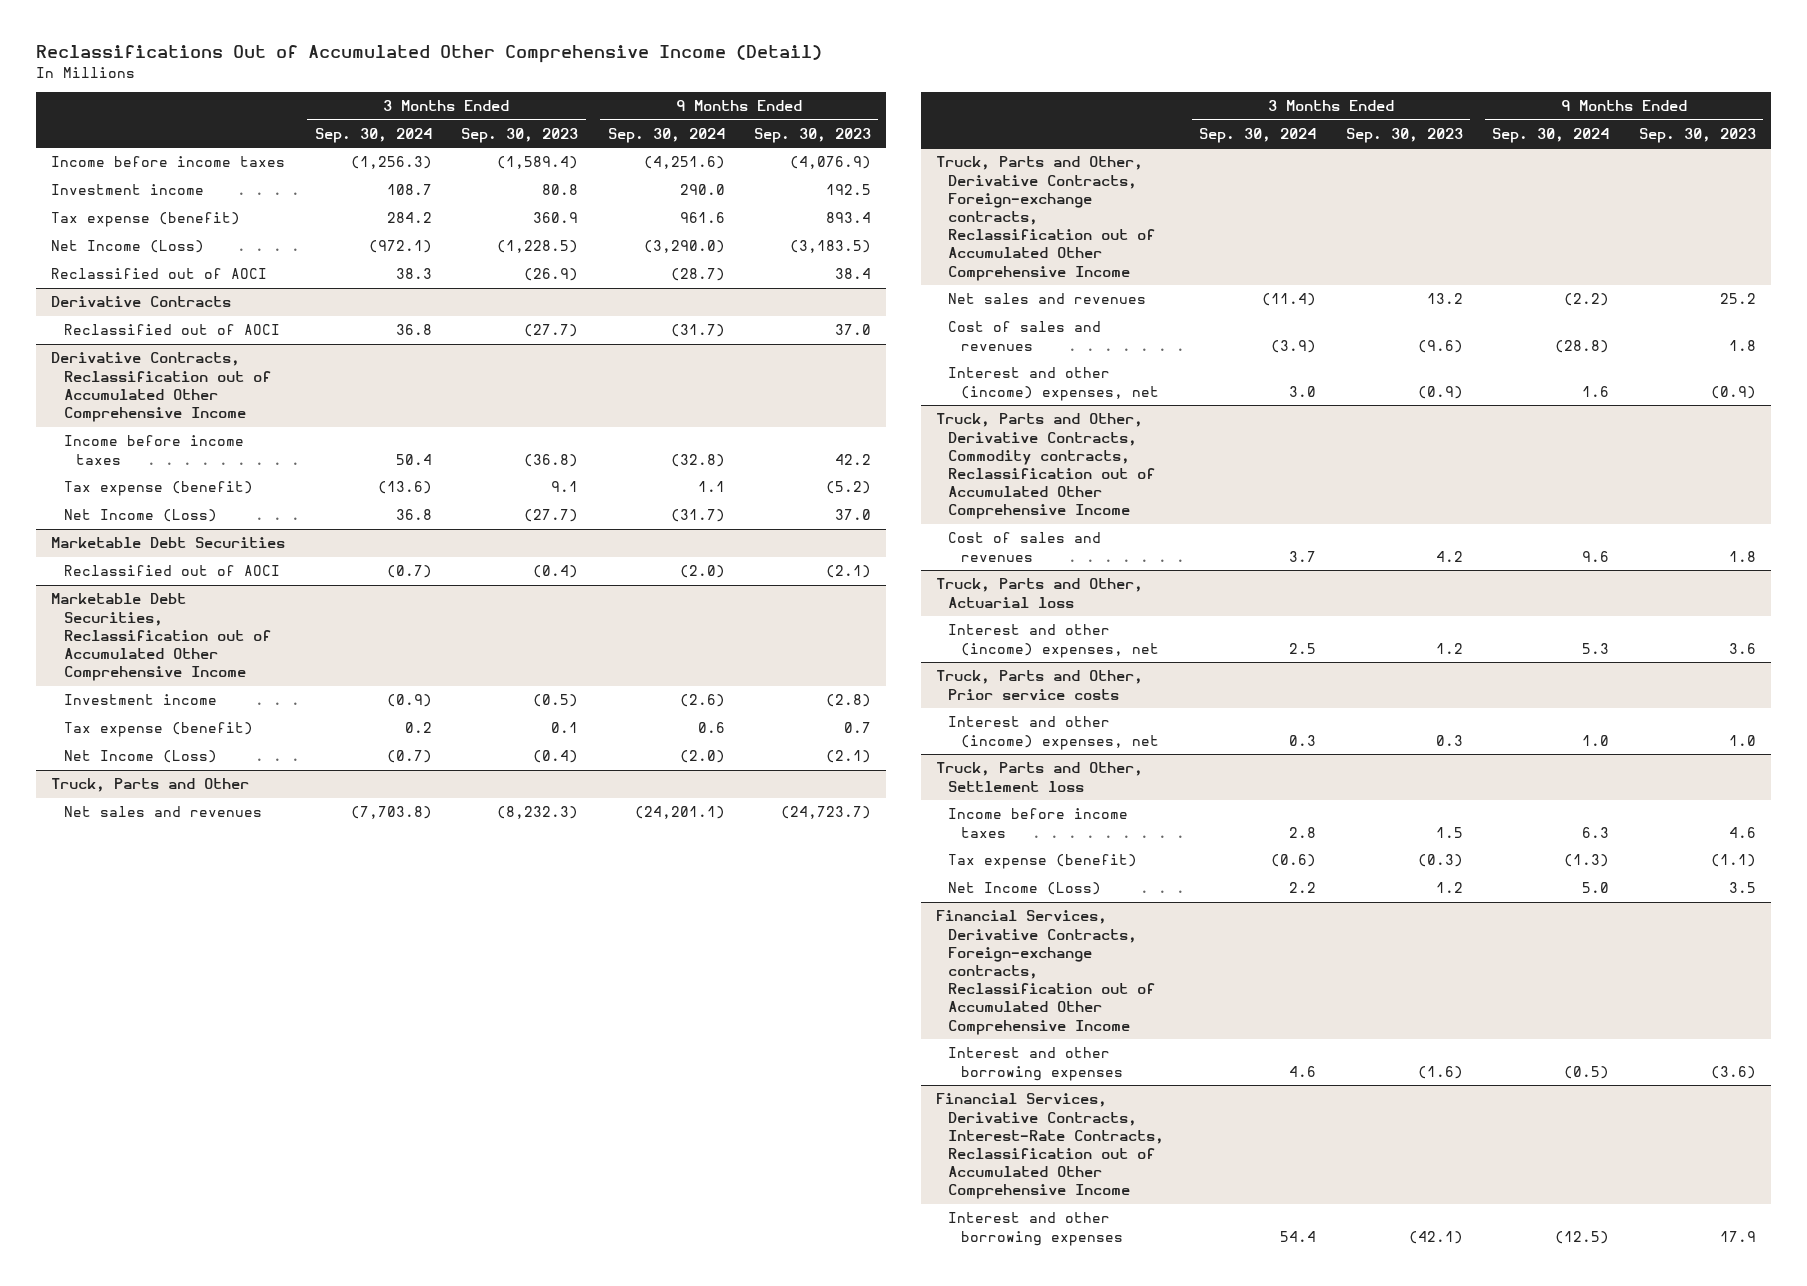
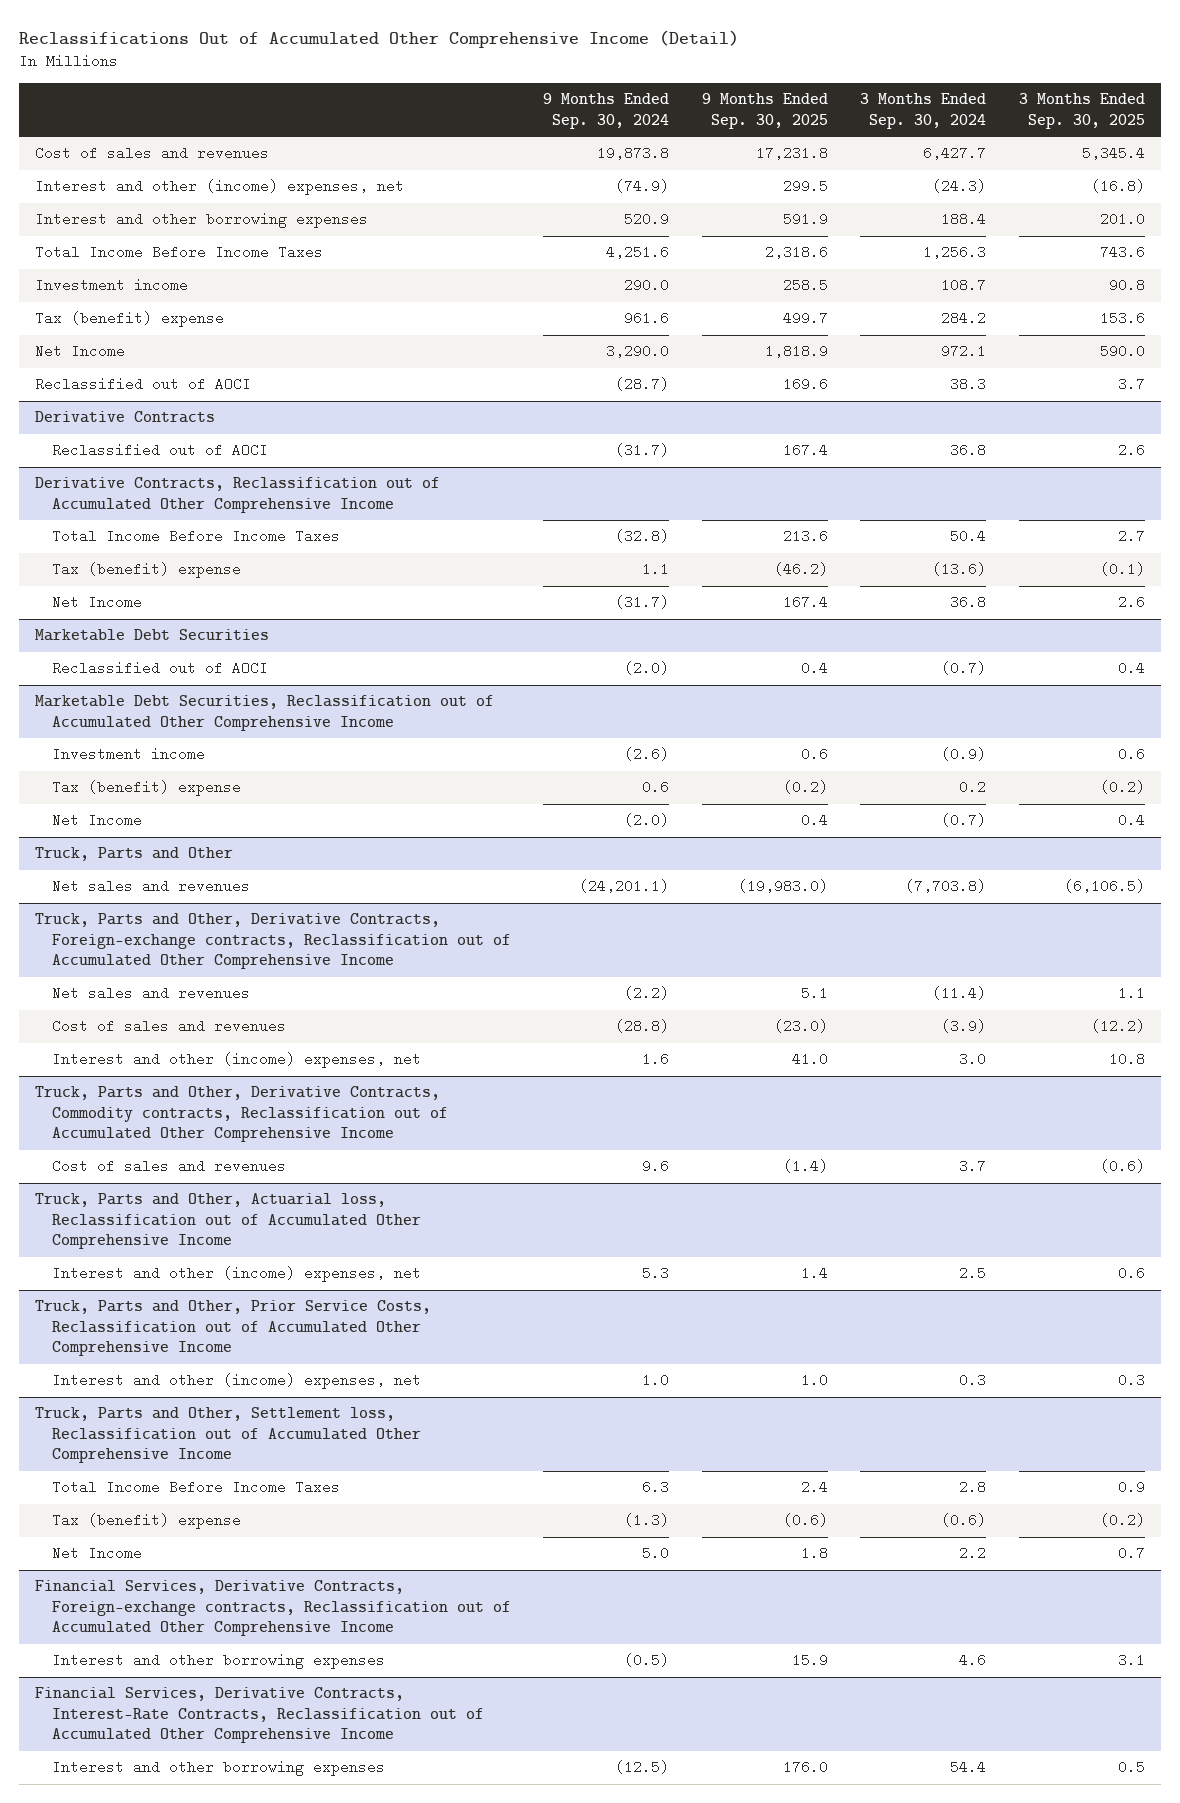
- | 3 Months Ended Sep. 30, 2024 | 3 Months Ended Sep. 30, 2023 | 9 Months Ended Sep. 30, 2024 | 9 Months Ended Sep. 30, 2023
+ | 9 Months Ended Sep. 30, 2024 | 9 Months Ended Sep. 30, 2025 | 3 Months Ended Sep. 30, 2024 | 3 Months Ended Sep. 30, 2025
- Income before income taxes | (1,256.3) | (1,589.4) | (4,251.6) | (4,076.9)
+ Cost of sales and revenues | 19,873.8 | 17,231.8 | 6,427.7 | 5,345.4
+ Interest and other (income) expenses, net | (74.9) | 299.5 | (24.3) | (16.8)
+ Interest and other borrowing expenses | 520.9 | 591.9 | 188.4 | 201.0
+ Total Income Before Income Taxes | 4,251.6 | 2,318.6 | 1,256.3 | 743.6
- Tax expense (benefit) | 284.2 | 360.9 | 961.6 | 893.4
- Net Income (Loss) | (972.1) | (1,228.5) | (3,290.0) | (3,183.5)
+ Tax (benefit) expense | 961.6 | 499.7 | 284.2 | 153.6
+ Net Income | 3,290.0 | 1,818.9 | 972.1 | 590.0
@ Derivative Contracts, Reclassification out of Accumulated Other Comprehensive Income
- Income before income taxes | 50.4 | (36.8) | (32.8) | 42.2
- Tax expense (benefit) | (13.6) | 9.1 | 1.1 | (5.2)
- Net Income (Loss) | 36.8 | (27.7) | (31.7) | 37.0
+ Total Income Before Income Taxes | (32.8) | 213.6 | 50.4 | 2.7
+ Tax (benefit) expense | 1.1 | (46.2) | (13.6) | (0.1)
+ Net Income | (31.7) | 167.4 | 36.8 | 2.6
@ Marketable Debt Securities, Reclassification out of Accumulated Other Comprehensive Income
- Tax expense (benefit) | 0.2 | 0.1 | 0.6 | 0.7
- Net Income (Loss) | (0.7) | (0.4) | (2.0) | (2.1)
+ Tax (benefit) expense | 0.6 | (0.2) | 0.2 | (0.2)
+ Net Income | (2.0) | 0.4 | (0.7) | 0.4
- Truck, Parts and Other, Actuarial loss
+ Truck, Parts and Other, Actuarial loss, Reclassification out of Accumulated Other Comprehensive Income
- Truck, Parts and Other, Prior service costs
+ Truck, Parts and Other, Prior Service Costs, Reclassification out of Accumulated Other Comprehensive Income
- Truck, Parts and Other, Settlement loss
- Income before income taxes | 2.8 | 1.5 | 6.3 | 4.6
- Tax expense (benefit) | (0.6) | (0.3) | (1.3) | (1.1)
- Net Income (Loss) | 2.2 | 1.2 | 5.0 | 3.5
+ Truck, Parts and Other, Settlement loss, Reclassification out of Accumulated Other Comprehensive Income
+ Total Income Before Income Taxes | 6.3 | 2.4 | 2.8 | 0.9
+ Tax (benefit) expense | (1.3) | (0.6) | (0.6) | (0.2)
+ Net Income | 5.0 | 1.8 | 2.2 | 0.7

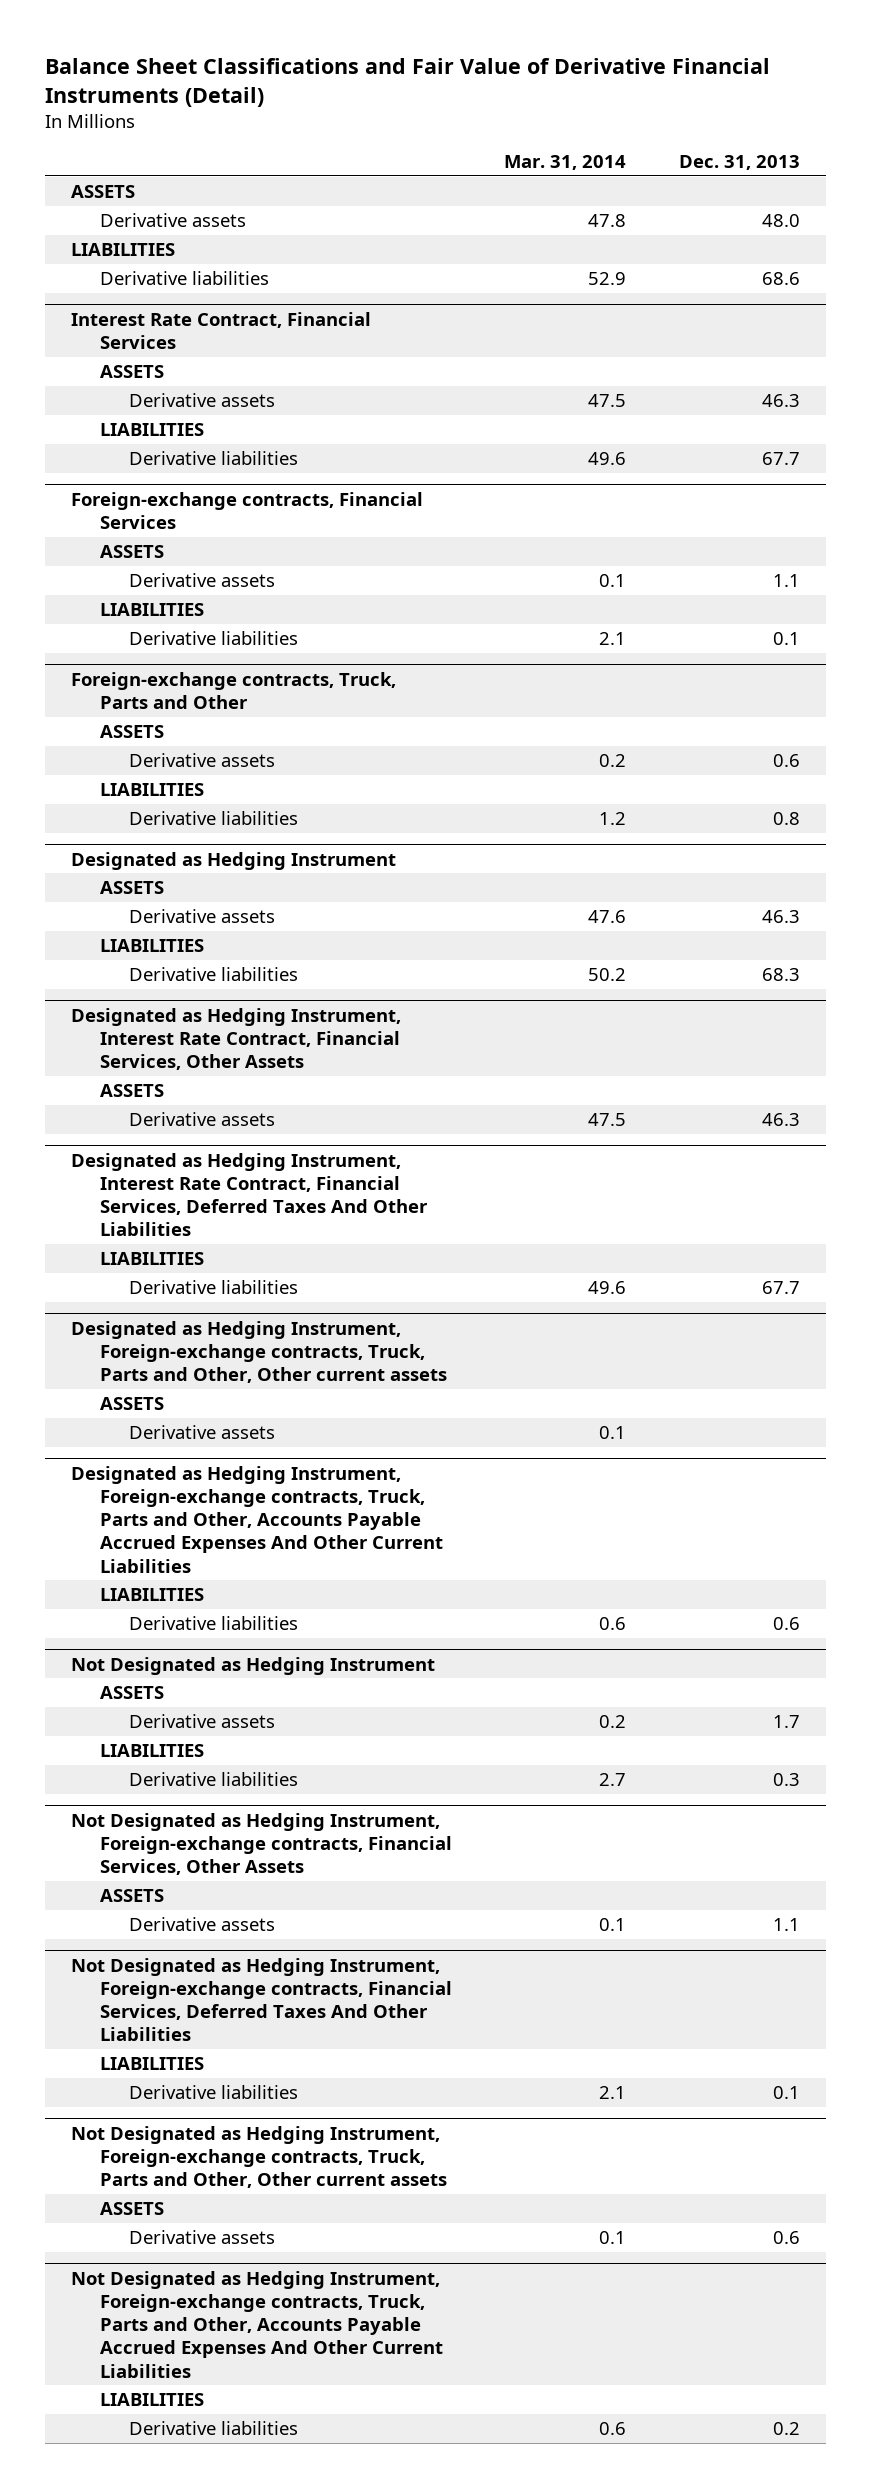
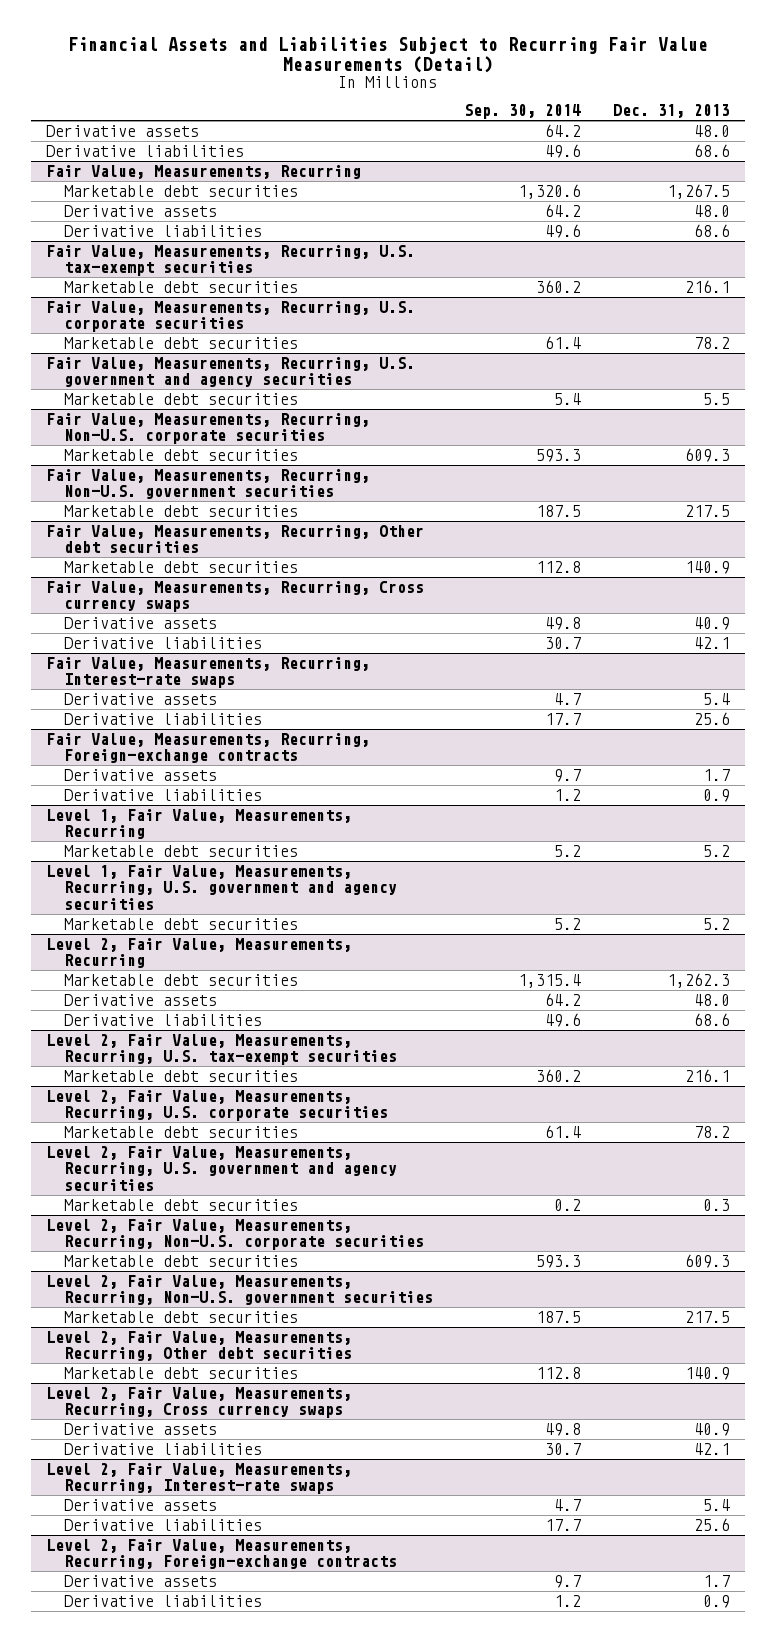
- Balance Sheet Classifications and Fair Value of Derivative Financial Instruments (Detail)
+ Financial Assets and Liabilities Subject to Recurring Fair Value Measurements (Detail)
- | Mar. 31, 2014 | Dec. 31, 2013
+ | Sep. 30, 2014 | Dec. 31, 2013
- ASSETS
- LIABILITIES
- Interest Rate Contract, Financial Services
- ASSETS
- Derivative assets | 47.5 | 46.3
- LIABILITIES
- Derivative liabilities | 49.6 | 67.7
- Foreign-exchange contracts, Financial Services
- ASSETS
- Derivative assets | 0.1 | 1.1
- LIABILITIES
- Derivative liabilities | 2.1 | 0.1
- Foreign-exchange contracts, Truck, Parts and Other
- ASSETS
- Derivative assets | 0.2 | 0.6
- LIABILITIES
- Derivative liabilities | 1.2 | 0.8
- Designated as Hedging Instrument
- ASSETS
- Derivative assets | 47.6 | 46.3
- LIABILITIES
- Derivative liabilities | 50.2 | 68.3
- Designated as Hedging Instrument, Interest Rate Contract, Financial Services, Other Assets
- ASSETS
- Derivative assets | 47.5 | 46.3
- Designated as Hedging Instrument, Interest Rate Contract, Financial Services, Deferred Taxes And Other Liabilities
- LIABILITIES
- Derivative liabilities | 49.6 | 67.7
- Designated as Hedging Instrument, Foreign-exchange contracts, Truck, Parts and Other, Other current assets
- ASSETS
- Derivative assets | 0.1 |
- Designated as Hedging Instrument, Foreign-exchange contracts, Truck, Parts and Other, Accounts Payable Accrued Expenses And Other Current Liabilities
- LIABILITIES
- Derivative liabilities | 0.6 | 0.6
- Not Designated as Hedging Instrument
- ASSETS
+ Fair Value, Measurements, Recurring
+ Marketable debt securities | 1,320.6 | 1,267.5
+ Derivative assets | 64.2 | 48.0
+ Derivative liabilities | 49.6 | 68.6
+ Fair Value, Measurements, Recurring, U.S. tax-exempt securities
+ Marketable debt securities | 360.2 | 216.1
+ Fair Value, Measurements, Recurring, U.S. corporate securities
+ Marketable debt securities | 61.4 | 78.2
+ Fair Value, Measurements, Recurring, U.S. government and agency securities
+ Marketable debt securities | 5.4 | 5.5
+ Fair Value, Measurements, Recurring, Non-U.S. corporate securities
+ Marketable debt securities | 593.3 | 609.3
+ Fair Value, Measurements, Recurring, Non-U.S. government securities
+ Marketable debt securities | 187.5 | 217.5
+ Fair Value, Measurements, Recurring, Other debt securities
+ Marketable debt securities | 112.8 | 140.9
+ Fair Value, Measurements, Recurring, Cross currency swaps
+ Derivative assets | 49.8 | 40.9
+ Derivative liabilities | 30.7 | 42.1
+ Fair Value, Measurements, Recurring, Interest-rate swaps
+ Derivative assets | 4.7 | 5.4
+ Derivative liabilities | 17.7 | 25.6
+ Fair Value, Measurements, Recurring, Foreign-exchange contracts
- LIABILITIES
- Derivative liabilities | 2.7 | 0.3
- Not Designated as Hedging Instrument, Foreign-exchange contracts, Financial Services, Other Assets
- ASSETS
- Derivative assets | 0.1 | 1.1
- Not Designated as Hedging Instrument, Foreign-exchange contracts, Financial Services, Deferred Taxes And Other Liabilities
- LIABILITIES
- Derivative liabilities | 2.1 | 0.1
- Not Designated as Hedging Instrument, Foreign-exchange contracts, Truck, Parts and Other, Other current assets
- ASSETS
- Derivative assets | 0.1 | 0.6
- Not Designated as Hedging Instrument, Foreign-exchange contracts, Truck, Parts and Other, Accounts Payable Accrued Expenses And Other Current Liabilities
- LIABILITIES
- Derivative liabilities | 0.6 | 0.2
+ Derivative liabilities | 1.2 | 0.9
+ Level 1, Fair Value, Measurements, Recurring
+ Marketable debt securities | 5.2 | 5.2
+ Level 1, Fair Value, Measurements, Recurring, U.S. government and agency securities
+ Marketable debt securities | 5.2 | 5.2
+ Level 2, Fair Value, Measurements, Recurring
+ Marketable debt securities | 1,315.4 | 1,262.3
+ Derivative assets | 64.2 | 48.0
+ Derivative liabilities | 49.6 | 68.6
+ Level 2, Fair Value, Measurements, Recurring, U.S. tax-exempt securities
+ Marketable debt securities | 360.2 | 216.1
+ Level 2, Fair Value, Measurements, Recurring, U.S. corporate securities
+ Marketable debt securities | 61.4 | 78.2
+ Level 2, Fair Value, Measurements, Recurring, U.S. government and agency securities
+ Marketable debt securities | 0.2 | 0.3
+ Level 2, Fair Value, Measurements, Recurring, Non-U.S. corporate securities
+ Marketable debt securities | 593.3 | 609.3
+ Level 2, Fair Value, Measurements, Recurring, Non-U.S. government securities
+ Marketable debt securities | 187.5 | 217.5
+ Level 2, Fair Value, Measurements, Recurring, Other debt securities
+ Marketable debt securities | 112.8 | 140.9
+ Level 2, Fair Value, Measurements, Recurring, Cross currency swaps
+ Derivative assets | 49.8 | 40.9
+ Derivative liabilities | 30.7 | 42.1
+ Level 2, Fair Value, Measurements, Recurring, Interest-rate swaps
+ Derivative assets | 4.7 | 5.4
+ Derivative liabilities | 17.7 | 25.6
+ Level 2, Fair Value, Measurements, Recurring, Foreign-exchange contracts
+ Derivative assets | 9.7 | 1.7
+ Derivative liabilities | 1.2 | 0.9

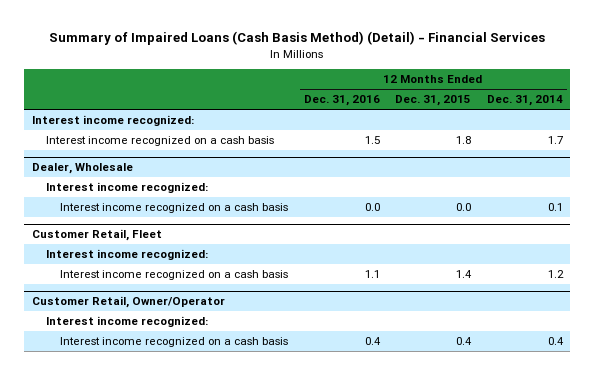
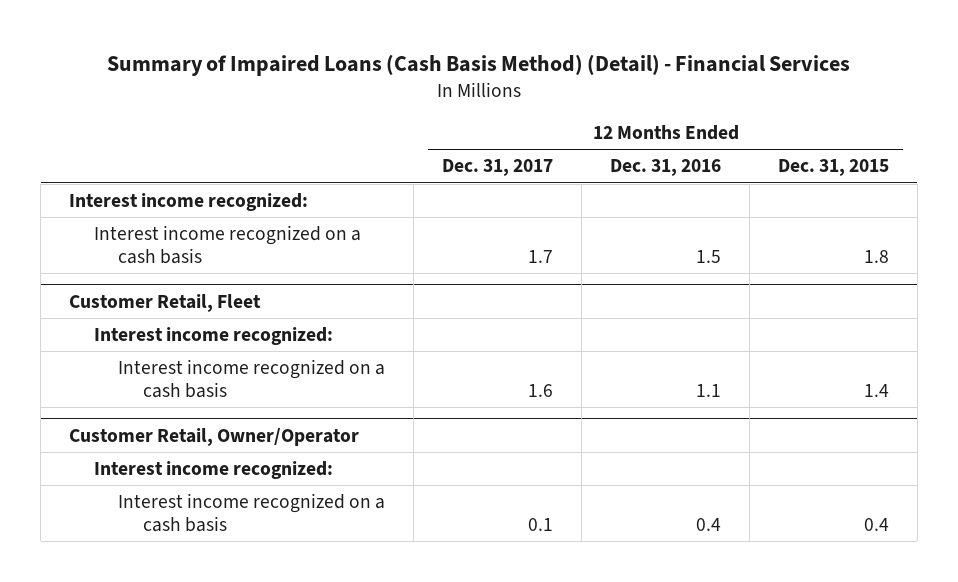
- | 12 Months Ended Dec. 31, 2016 | 12 Months Ended Dec. 31, 2015 | 12 Months Ended Dec. 31, 2014
+ | 12 Months Ended Dec. 31, 2017 | 12 Months Ended Dec. 31, 2016 | 12 Months Ended Dec. 31, 2015
- Dealer, Wholesale
- Interest income recognized:
- Interest income recognized on a cash basis | 0.0 | 0.0 | 0.1

